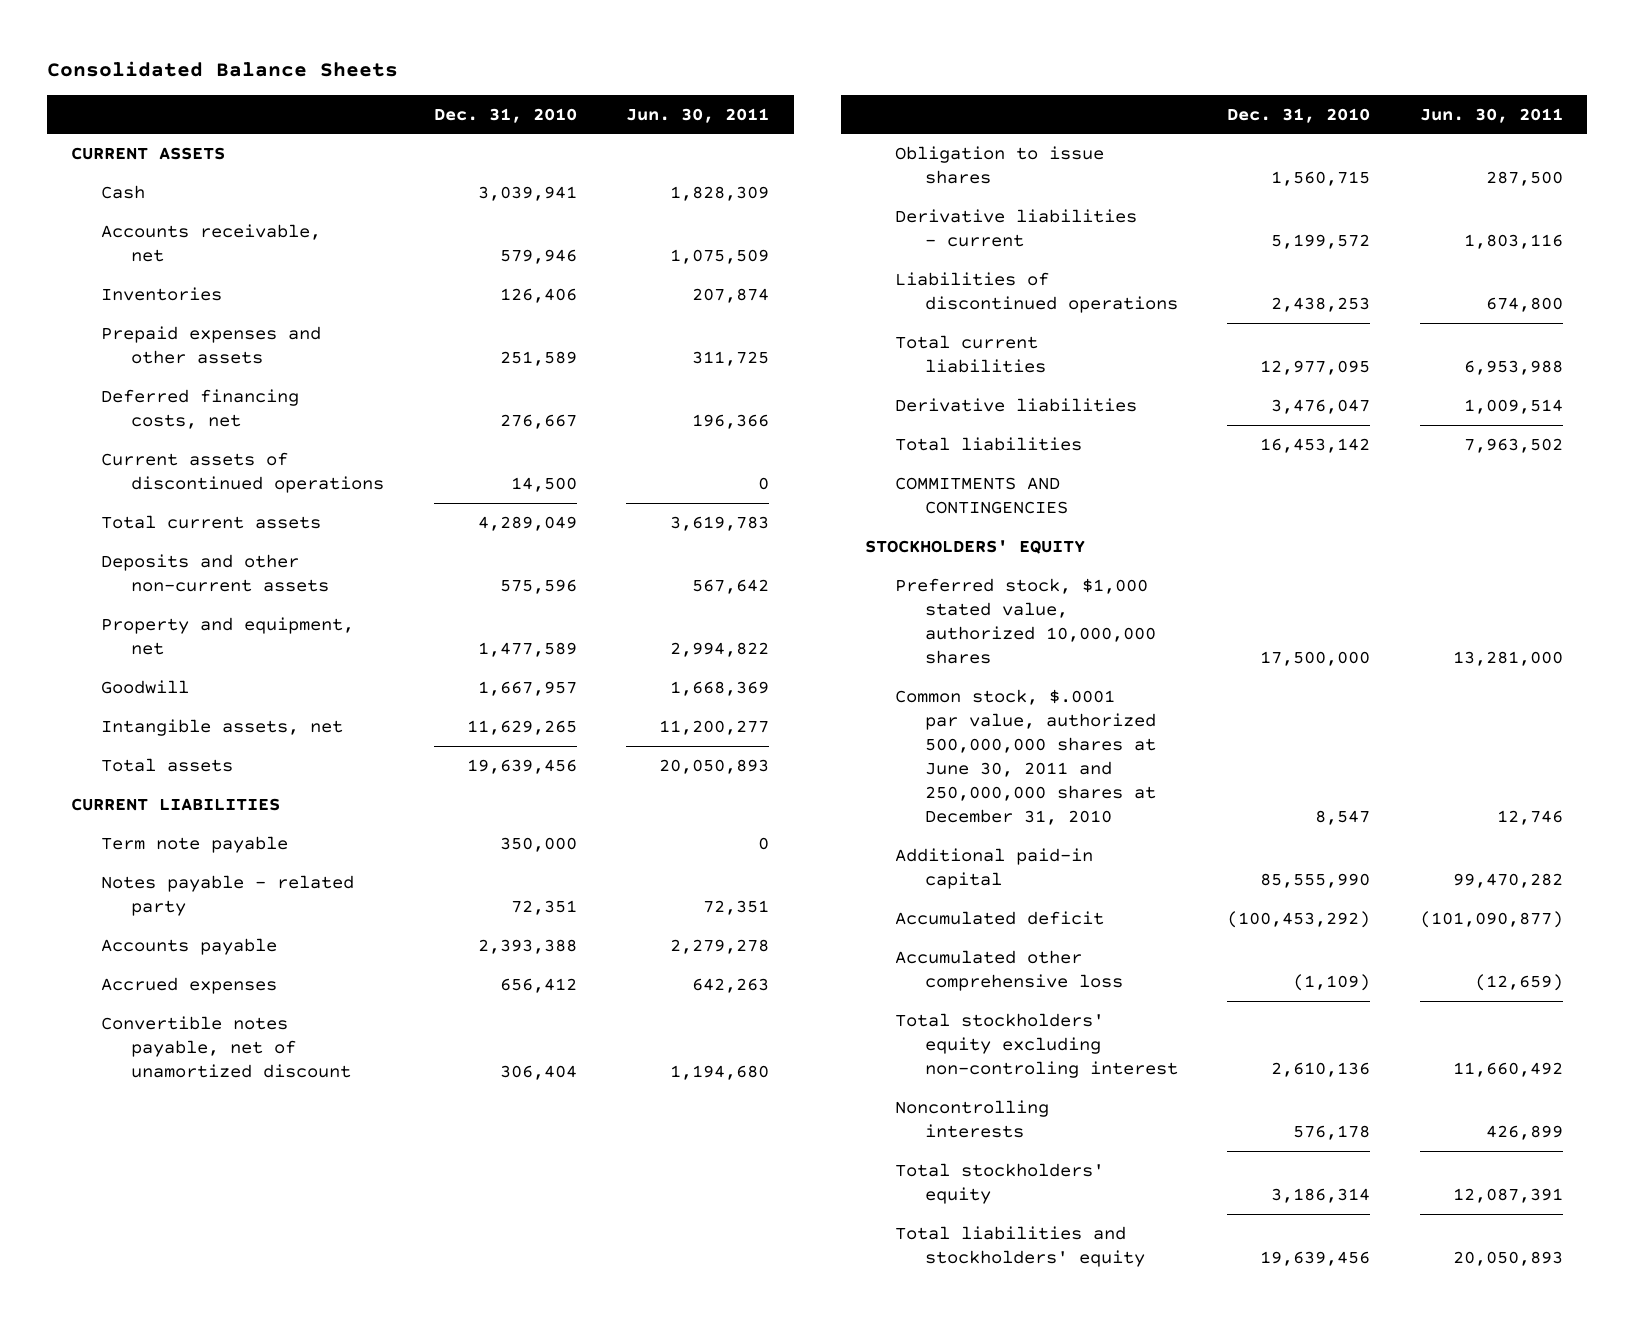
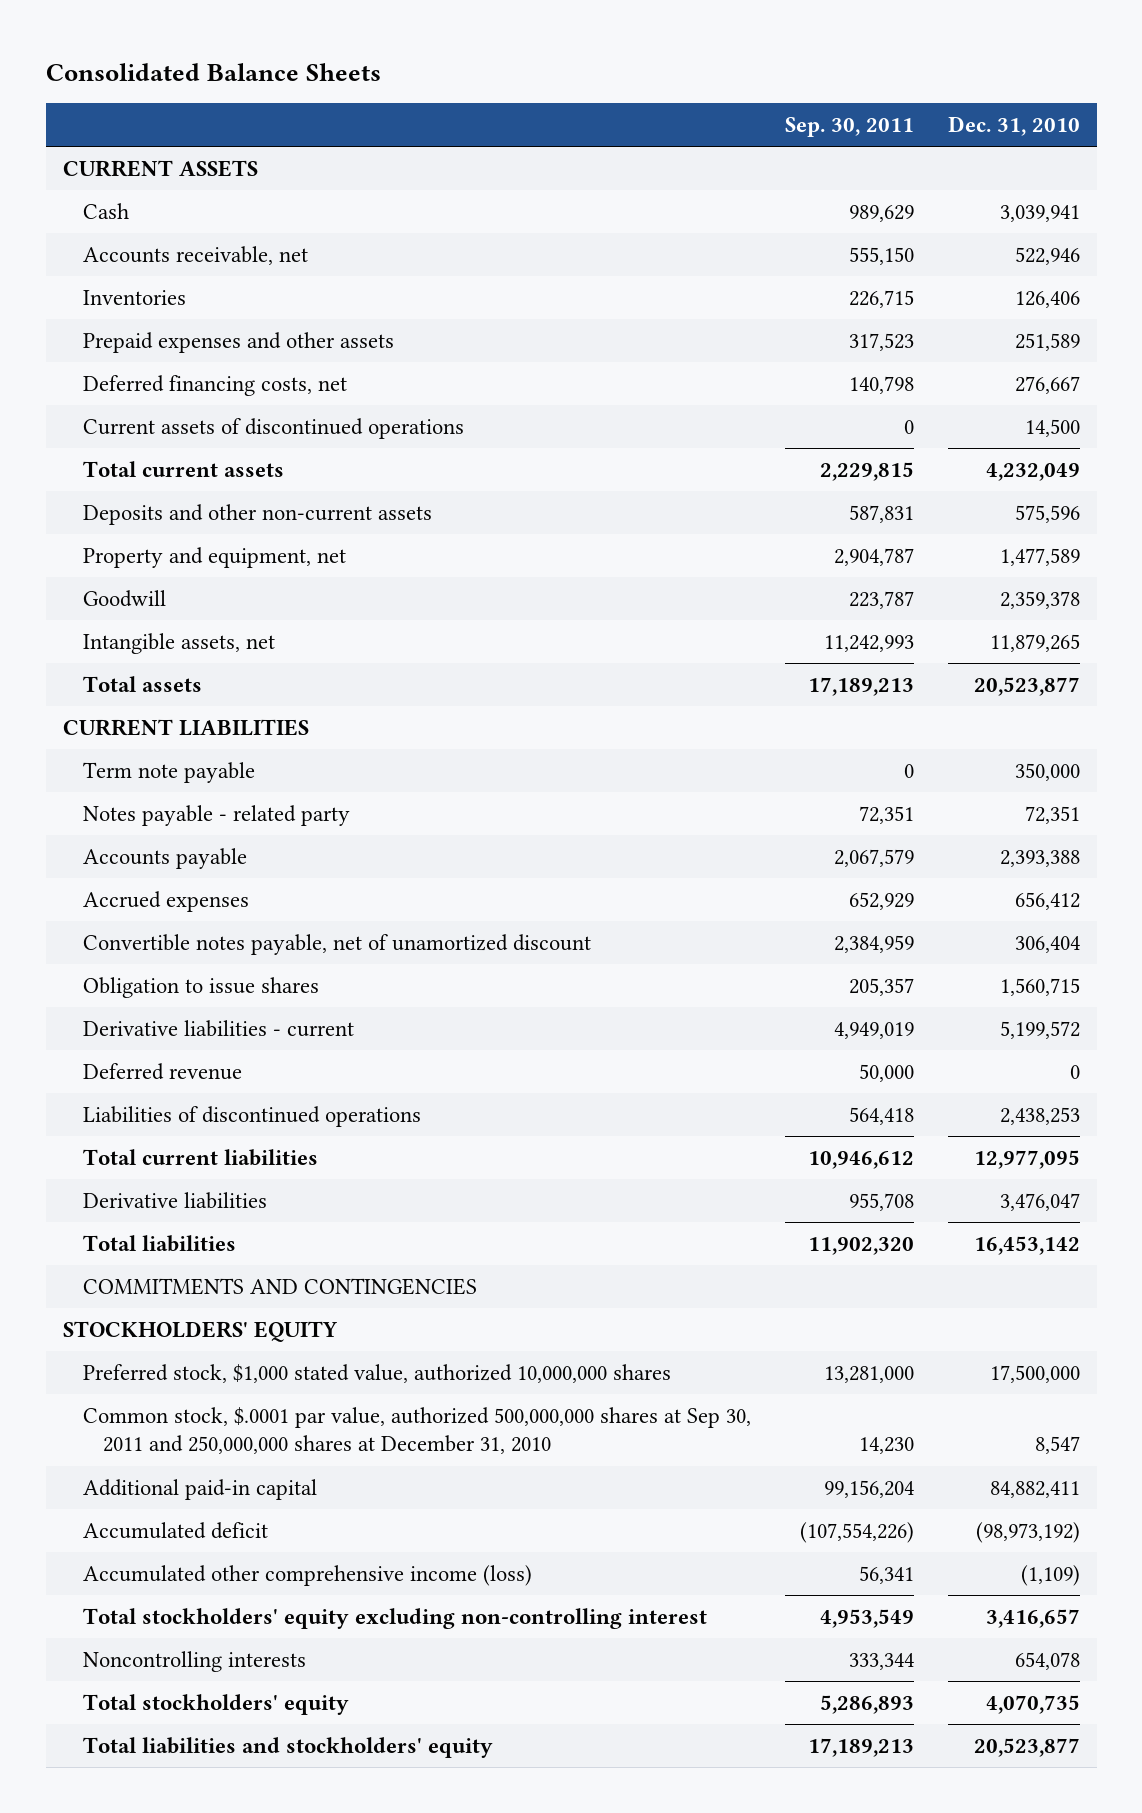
- | Dec. 31, 2010 | Jun. 30, 2011
+ | Sep. 30, 2011 | Dec. 31, 2010
- Accounts receivable, net | 579,946 | 1,075,509
+ Accounts receivable, net | 555,150 | 522,946
- Total current assets | 4,289,049 | 3,619,783
+ Total current assets | 2,229,815 | 4,232,049
- Goodwill | 1,667,957 | 1,668,369
- Intangible assets, net | 11,629,265 | 11,200,277
- Total assets | 19,639,456 | 20,050,893
+ Goodwill | 223,787 | 2,359,378
+ Intangible assets, net | 11,242,993 | 11,879,265
+ Total assets | 17,189,213 | 20,523,877
+ Deferred revenue | 50,000 | 0
- Common stock, $.0001 par value, authorized 500,000,000 shares at June 30, 2011 and 250,000,000 shares at December 31, 2010 | 8,547 | 12,746
- Additional paid-in capital | 85,555,990 | 99,470,282
- Accumulated deficit | (100,453,292) | (101,090,877)
- Accumulated other comprehensive loss | (1,109) | (12,659)
- Total stockholders' equity excluding non-controling interest | 2,610,136 | 11,660,492
- Noncontrolling interests | 576,178 | 426,899
- Total stockholders' equity | 3,186,314 | 12,087,391
- Total liabilities and stockholders' equity | 19,639,456 | 20,050,893
+ Common stock, $.0001 par value, authorized 500,000,000 shares at Sep 30, 2011 and 250,000,000 shares at December 31, 2010 | 14,230 | 8,547
+ Additional paid-in capital | 99,156,204 | 84,882,411
+ Accumulated deficit | (107,554,226) | (98,973,192)
+ Accumulated other comprehensive income (loss) | 56,341 | (1,109)
+ Total stockholders' equity excluding non-controlling interest | 4,953,549 | 3,416,657
+ Noncontrolling interests | 333,344 | 654,078
+ Total stockholders' equity | 5,286,893 | 4,070,735
+ Total liabilities and stockholders' equity | 17,189,213 | 20,523,877

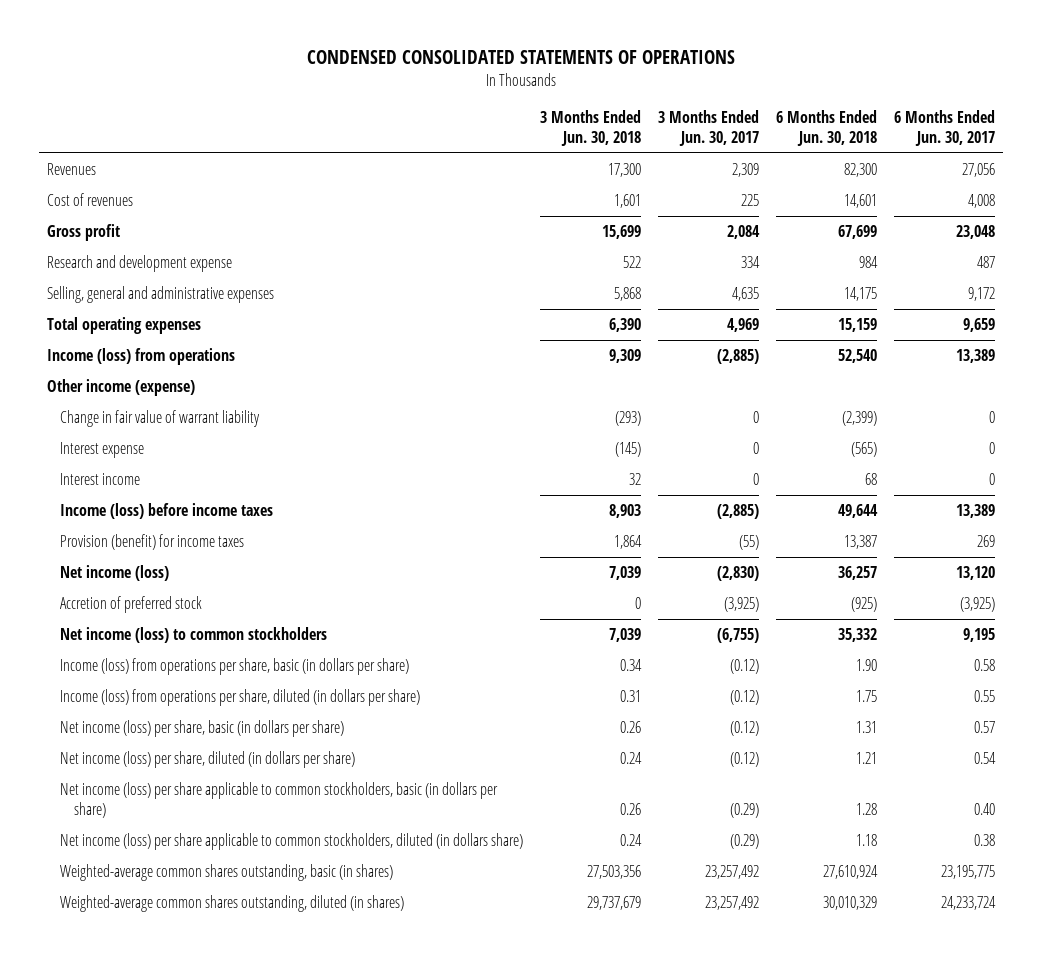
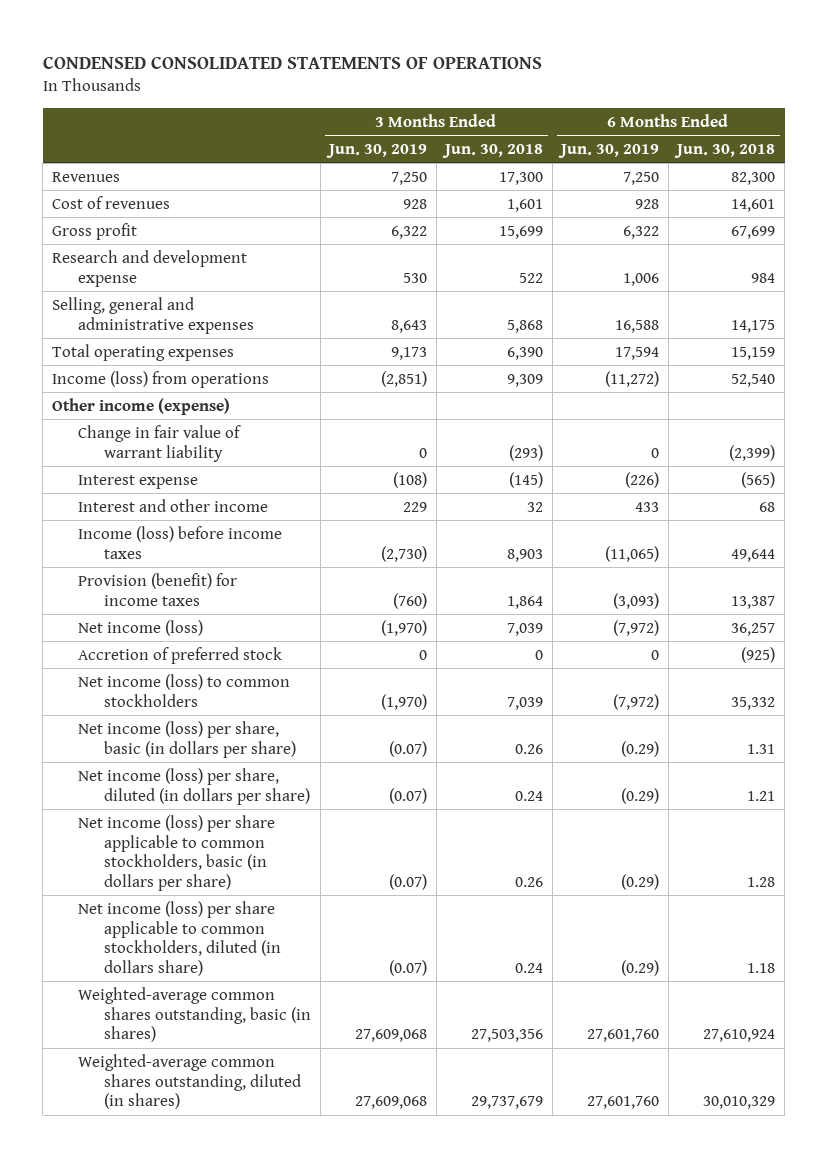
- | 3 Months Ended Jun. 30, 2018 | 3 Months Ended Jun. 30, 2017 | 6 Months Ended Jun. 30, 2018 | 6 Months Ended Jun. 30, 2017
+ | 3 Months Ended Jun. 30, 2019 | 3 Months Ended Jun. 30, 2018 | 6 Months Ended Jun. 30, 2019 | 6 Months Ended Jun. 30, 2018
- Interest income | 32 | 0 | 68 | 0
+ Interest and other income | 229 | 32 | 433 | 68
- Income (loss) from operations per share, basic (in dollars per share) | 0.34 | (0.12) | 1.90 | 0.58
- Income (loss) from operations per share, diluted (in dollars per share) | 0.31 | (0.12) | 1.75 | 0.55

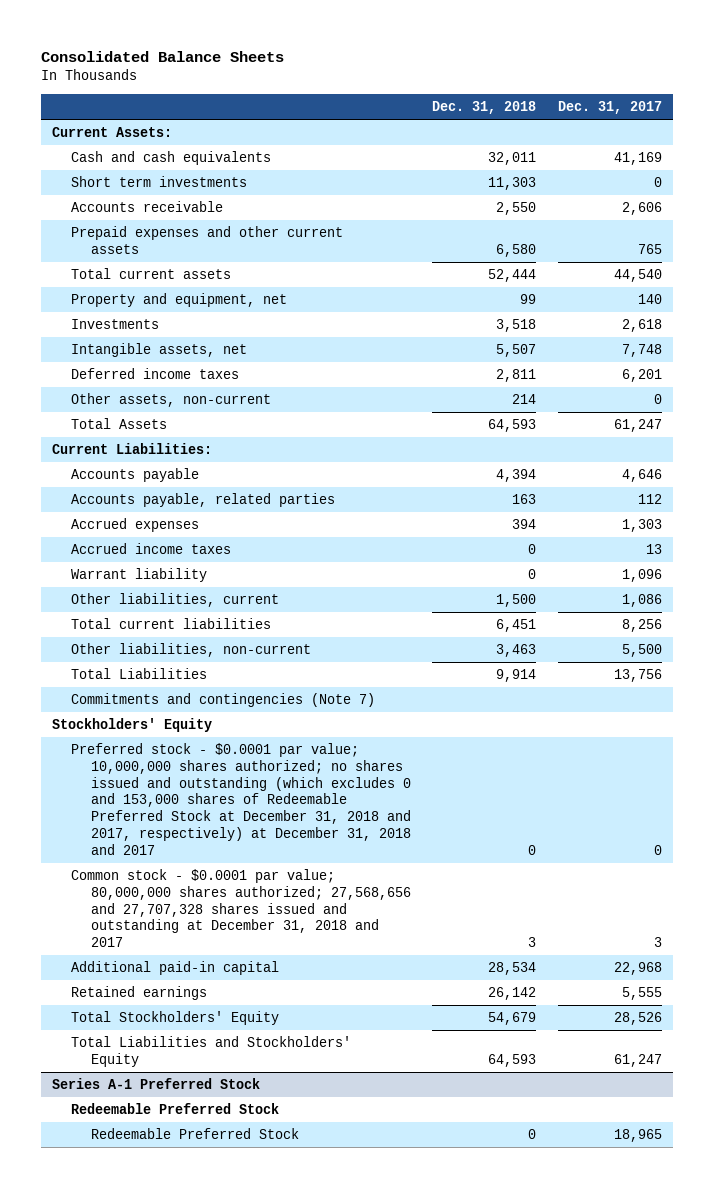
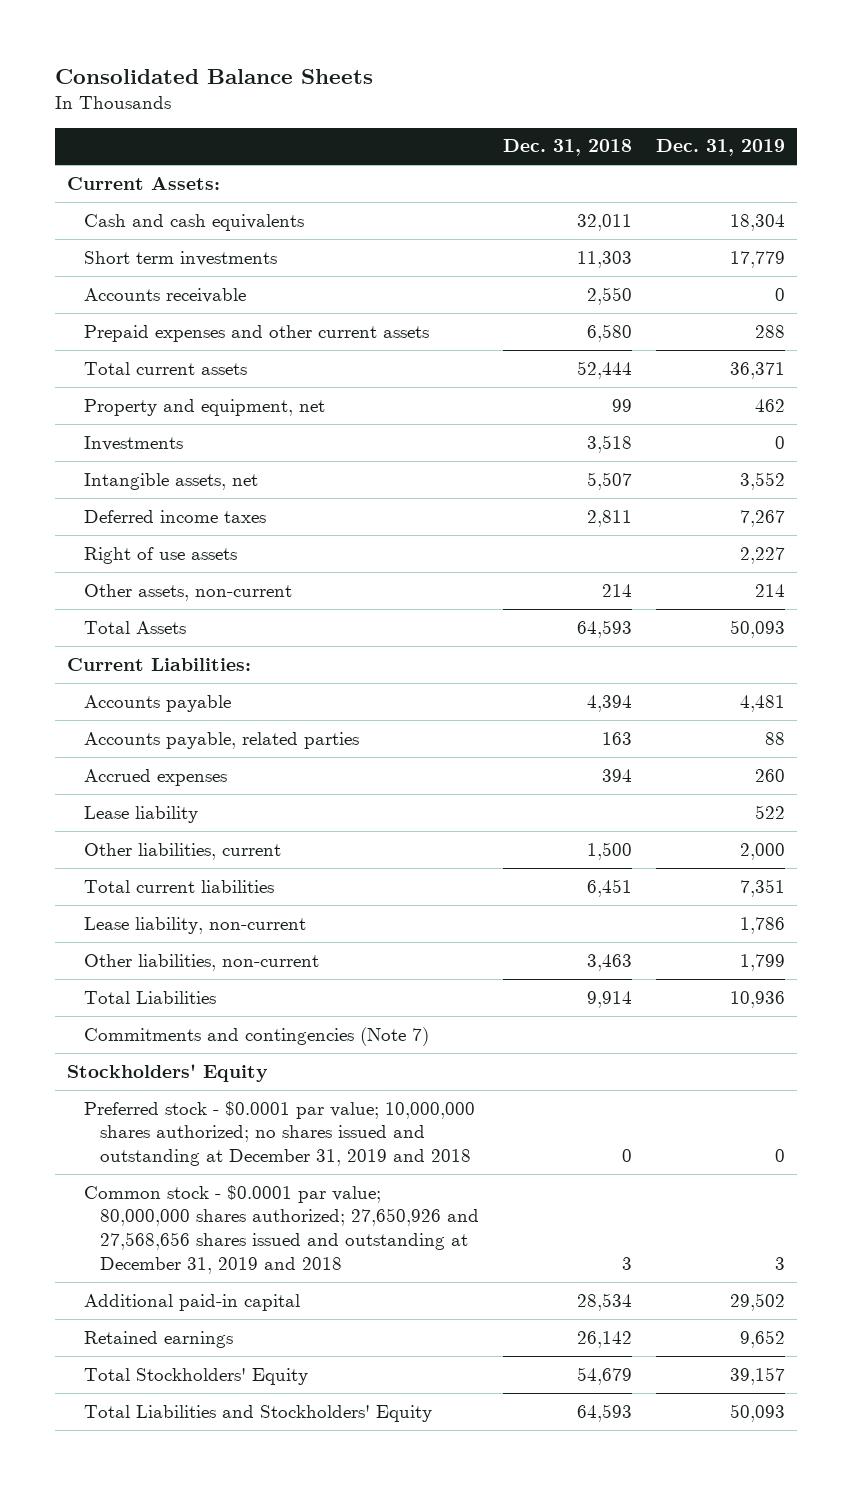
- | Dec. 31, 2018 | Dec. 31, 2017
+ | Dec. 31, 2018 | Dec. 31, 2019
+ Right of use assets | | 2,227
- Accrued income taxes | 0 | 13
- Warrant liability | 0 | 1,096
+ Lease liability | | 522
+ Lease liability, non-current | | 1,786
- Preferred stock - $0.0001 par value; 10,000,000 shares authorized; no shares issued and outstanding (which excludes 0 and 153,000 shares of Redeemable Preferred Stock at December 31, 2018 and 2017, respectively) at December 31, 2018 and 2017 | 0 | 0
- Common stock - $0.0001 par value; 80,000,000 shares authorized; 27,568,656 and 27,707,328 shares issued and outstanding at December 31, 2018 and 2017 | 3 | 3
+ Preferred stock - $0.0001 par value; 10,000,000 shares authorized; no shares issued and outstanding at December 31, 2019 and 2018 | 0 | 0
+ Common stock - $0.0001 par value; 80,000,000 shares authorized; 27,650,926 and 27,568,656 shares issued and outstanding at December 31, 2019 and 2018 | 3 | 3
- Series A-1 Preferred Stock
- Redeemable Preferred Stock
- Redeemable Preferred Stock | 0 | 18,965

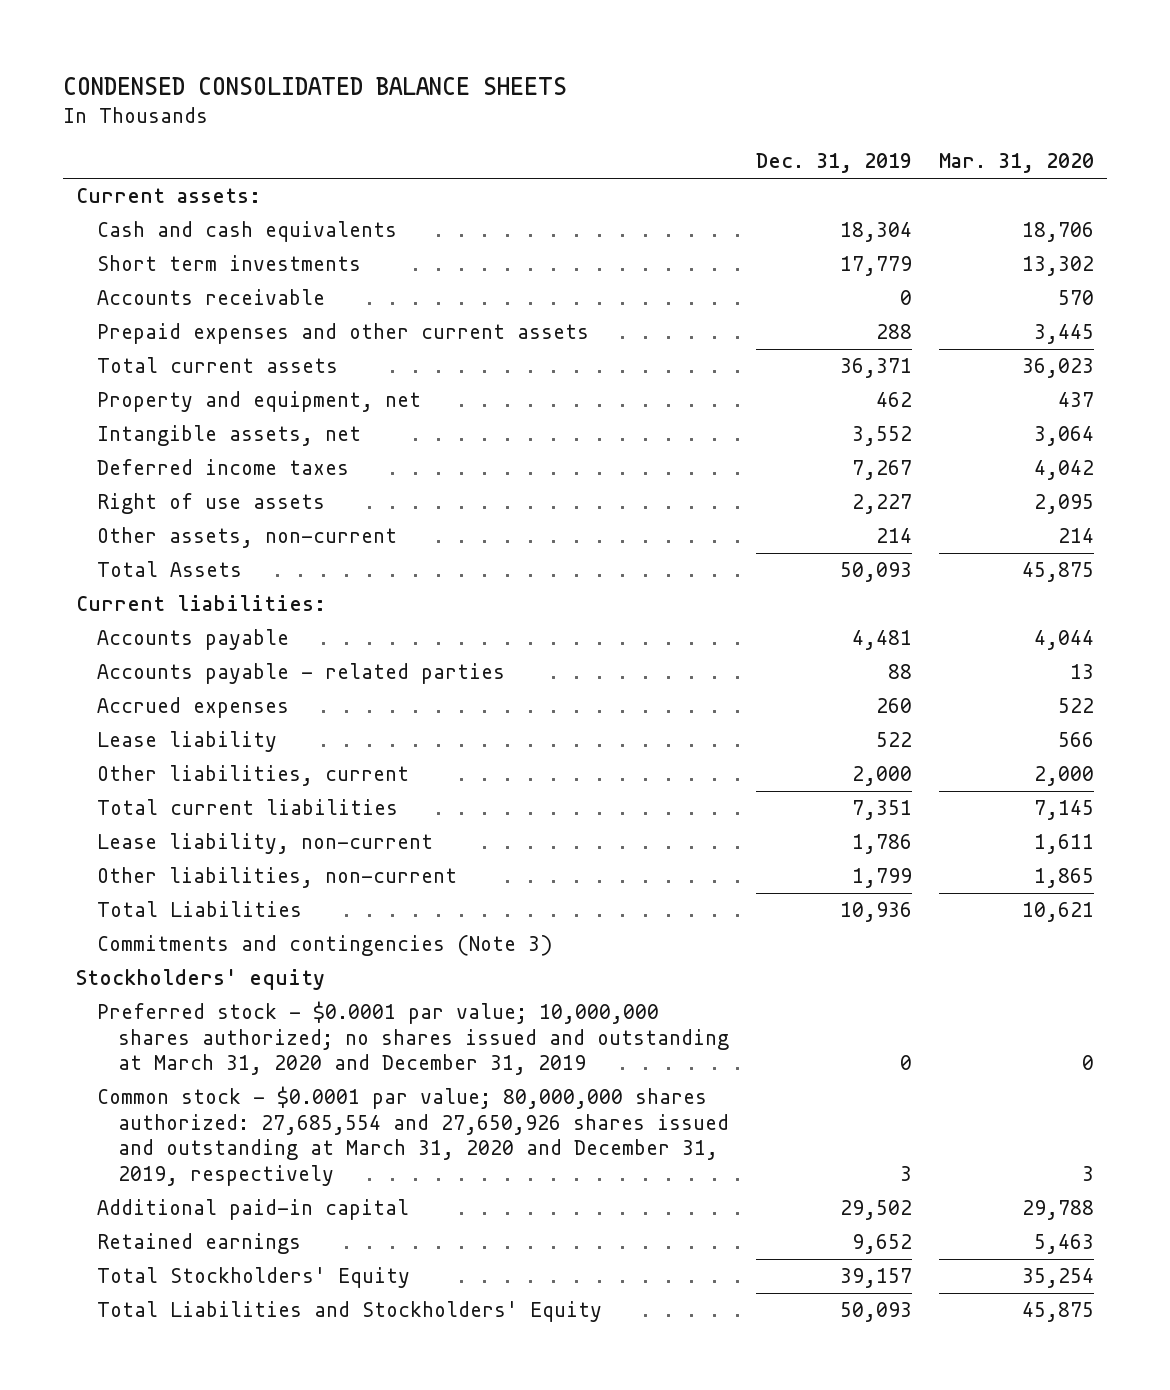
- Consolidated Balance Sheets
+ CONDENSED CONSOLIDATED BALANCE SHEETS
- | Dec. 31, 2018 | Dec. 31, 2019
+ | Dec. 31, 2019 | Mar. 31, 2020
- Current Assets:
+ Current assets:
- Investments | 3,518 | 0
- Current Liabilities:
+ Current liabilities:
- Accounts payable, related parties | 163 | 88
+ Accounts payable - related parties | 88 | 13
- Commitments and contingencies (Note 7)
- Stockholders' Equity
- Preferred stock - $0.0001 par value; 10,000,000 shares authorized; no shares issued and outstanding at December 31, 2019 and 2018 | 0 | 0
- Common stock - $0.0001 par value; 80,000,000 shares authorized; 27,650,926 and 27,568,656 shares issued and outstanding at December 31, 2019 and 2018 | 3 | 3
+ Commitments and contingencies (Note 3)
+ Stockholders' equity
+ Preferred stock - $0.0001 par value; 10,000,000 shares authorized; no shares issued and outstanding at March 31, 2020 and December 31, 2019 | 0 | 0
+ Common stock - $0.0001 par value; 80,000,000 shares authorized: 27,685,554 and 27,650,926 shares issued and outstanding at March 31, 2020 and December 31, 2019, respectively | 3 | 3

